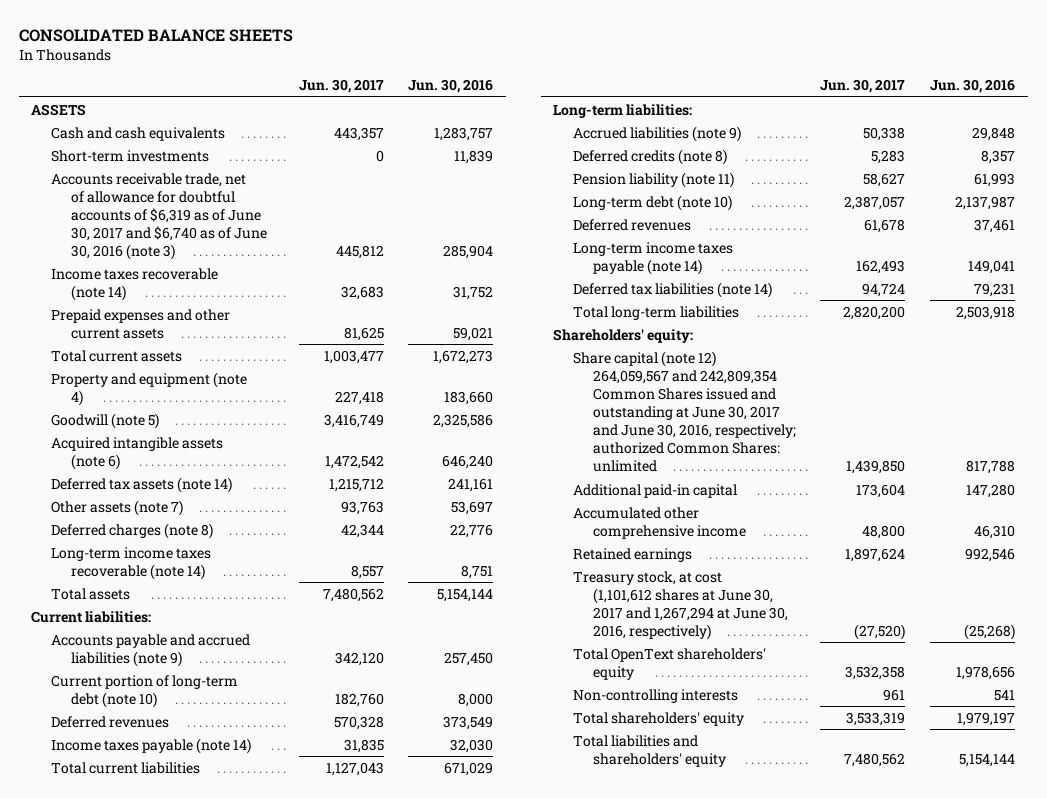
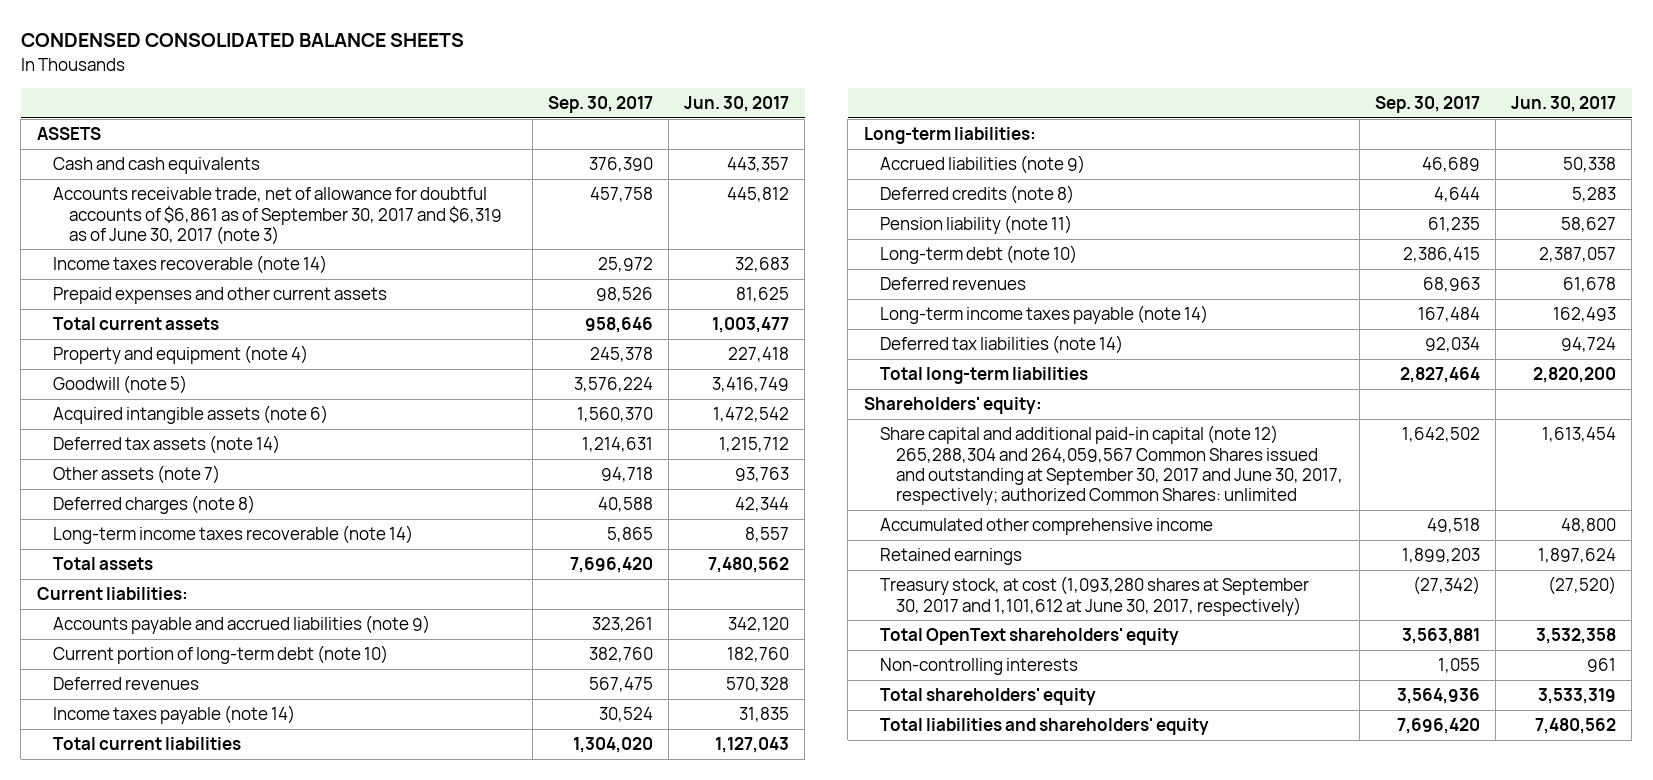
- CONSOLIDATED BALANCE SHEETS
+ CONDENSED CONSOLIDATED BALANCE SHEETS
- | Jun. 30, 2017 | Jun. 30, 2016
+ | Sep. 30, 2017 | Jun. 30, 2017
- Short-term investments | 0 | 11,839
- Accounts receivable trade, net of allowance for doubtful accounts of $6,319 as of June 30, 2017 and $6,740 as of June 30, 2016 (note 3) | 445,812 | 285,904
+ Accounts receivable trade, net of allowance for doubtful accounts of $6,861 as of September 30, 2017 and $6,319 as of June 30, 2017 (note 3) | 457,758 | 445,812
- Share capital (note 12) 264,059,567 and 242,809,354 Common Shares issued and outstanding at June 30, 2017 and June 30, 2016, respectively; authorized Common Shares: unlimited | 1,439,850 | 817,788
- Additional paid-in capital | 173,604 | 147,280
+ Share capital and additional paid-in capital (note 12) 265,288,304 and 264,059,567 Common Shares issued and outstanding at September 30, 2017 and June 30, 2017, respectively; authorized Common Shares: unlimited | 1,642,502 | 1,613,454
- Treasury stock, at cost (1,101,612 shares at June 30, 2017 and 1,267,294 at June 30, 2016, respectively) | (27,520) | (25,268)
+ Treasury stock, at cost (1,093,280 shares at September 30, 2017 and 1,101,612 at June 30, 2017, respectively) | (27,342) | (27,520)

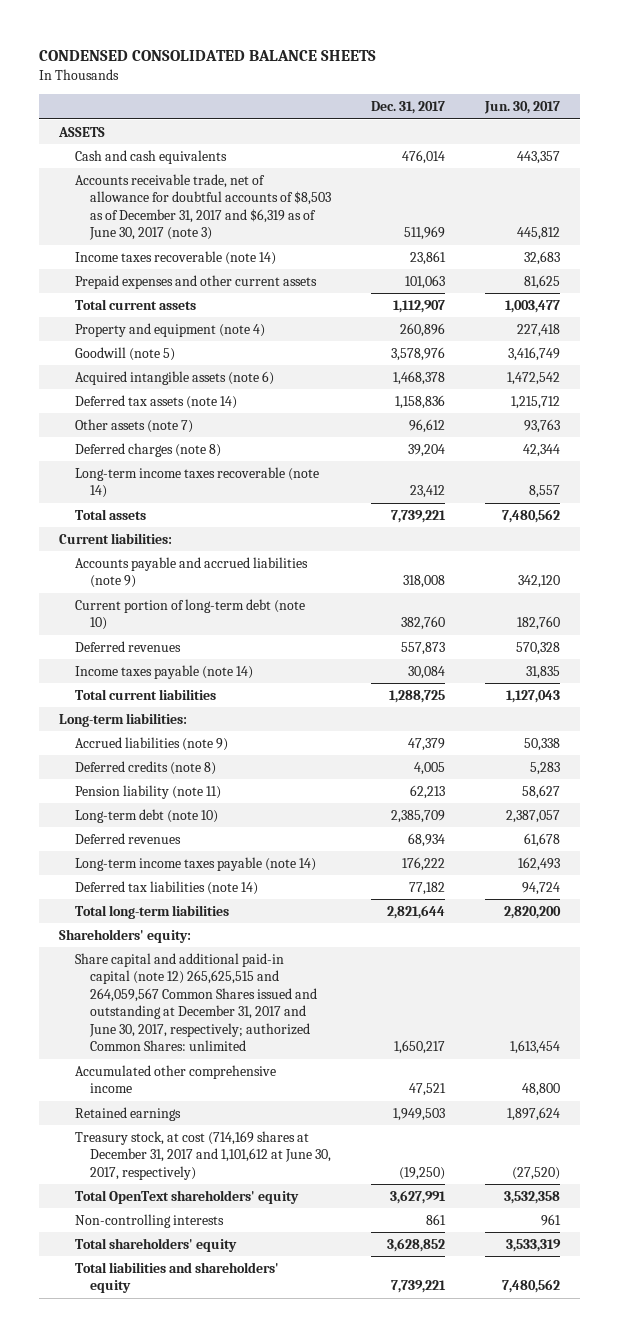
- | Sep. 30, 2017 | Jun. 30, 2017
+ | Dec. 31, 2017 | Jun. 30, 2017
- Accounts receivable trade, net of allowance for doubtful accounts of $6,861 as of September 30, 2017 and $6,319 as of June 30, 2017 (note 3) | 457,758 | 445,812
+ Accounts receivable trade, net of allowance for doubtful accounts of $8,503 as of December 31, 2017 and $6,319 as of June 30, 2017 (note 3) | 511,969 | 445,812
- Share capital and additional paid-in capital (note 12) 265,288,304 and 264,059,567 Common Shares issued and outstanding at September 30, 2017 and June 30, 2017, respectively; authorized Common Shares: unlimited | 1,642,502 | 1,613,454
+ Share capital and additional paid-in capital (note 12) 265,625,515 and 264,059,567 Common Shares issued and outstanding at December 31, 2017 and June 30, 2017, respectively; authorized Common Shares: unlimited | 1,650,217 | 1,613,454
- Treasury stock, at cost (1,093,280 shares at September 30, 2017 and 1,101,612 at June 30, 2017, respectively) | (27,342) | (27,520)
+ Treasury stock, at cost (714,169 shares at December 31, 2017 and 1,101,612 at June 30, 2017, respectively) | (19,250) | (27,520)

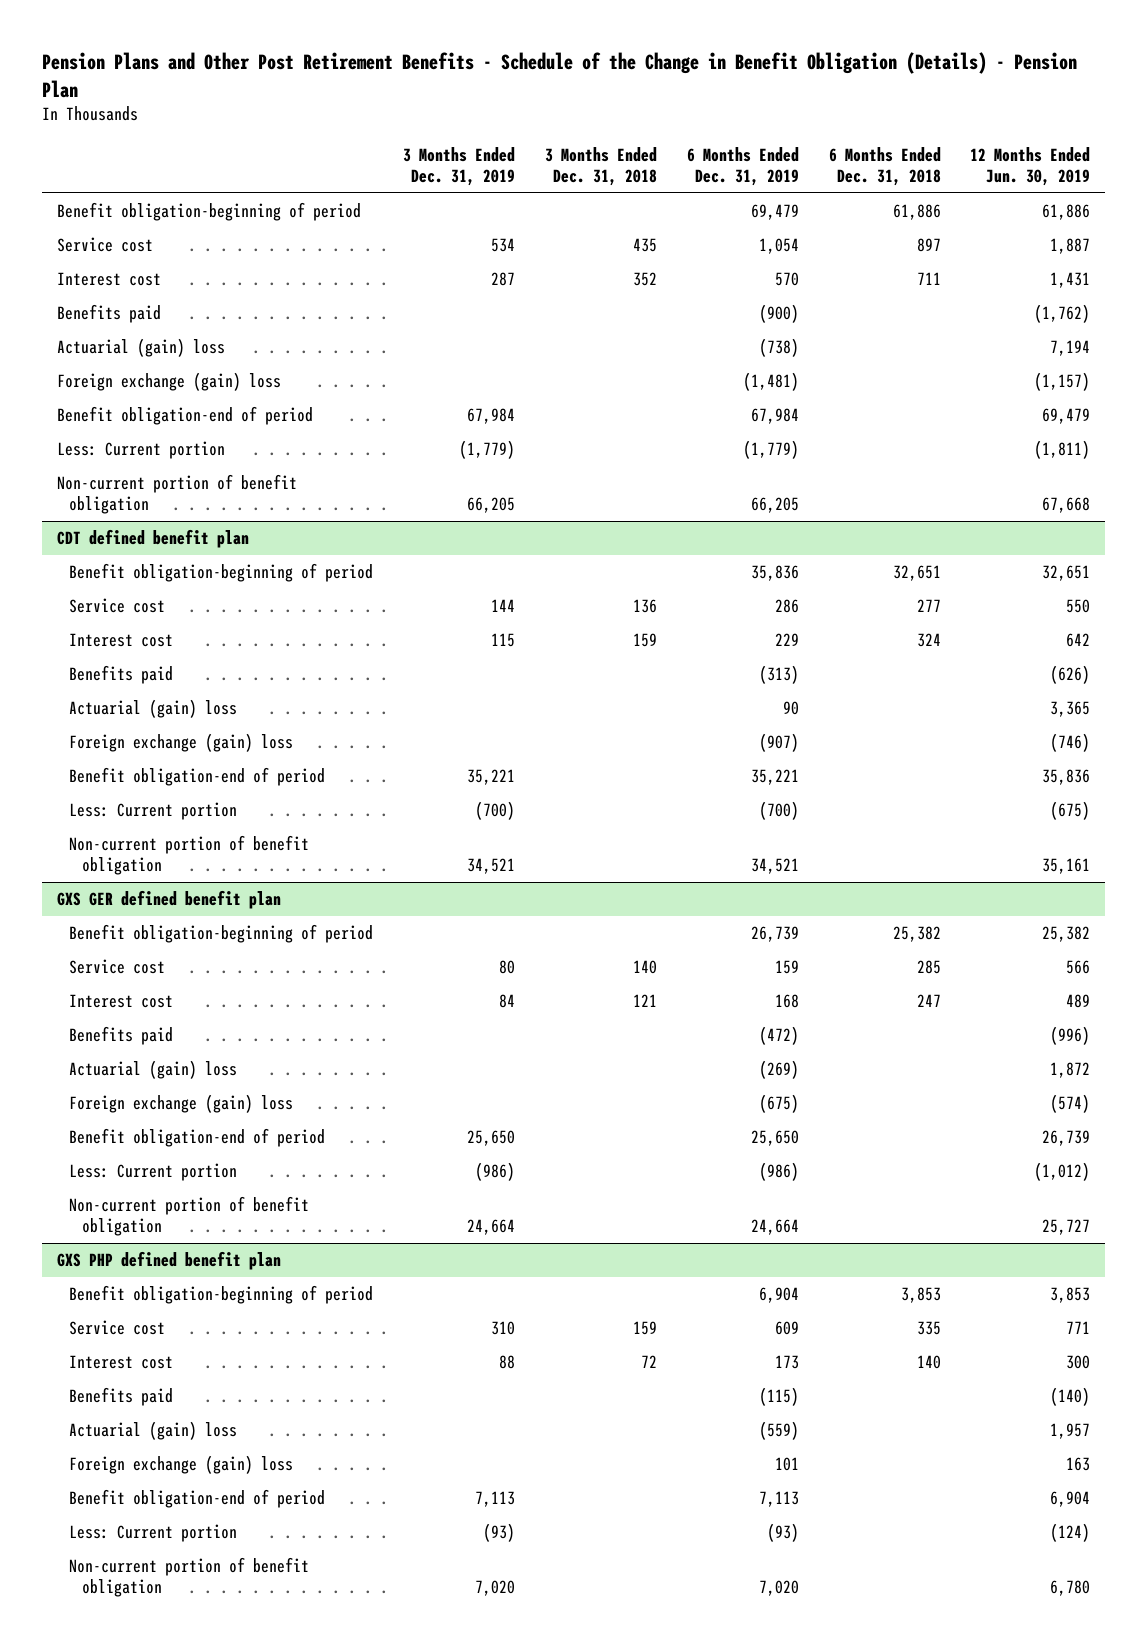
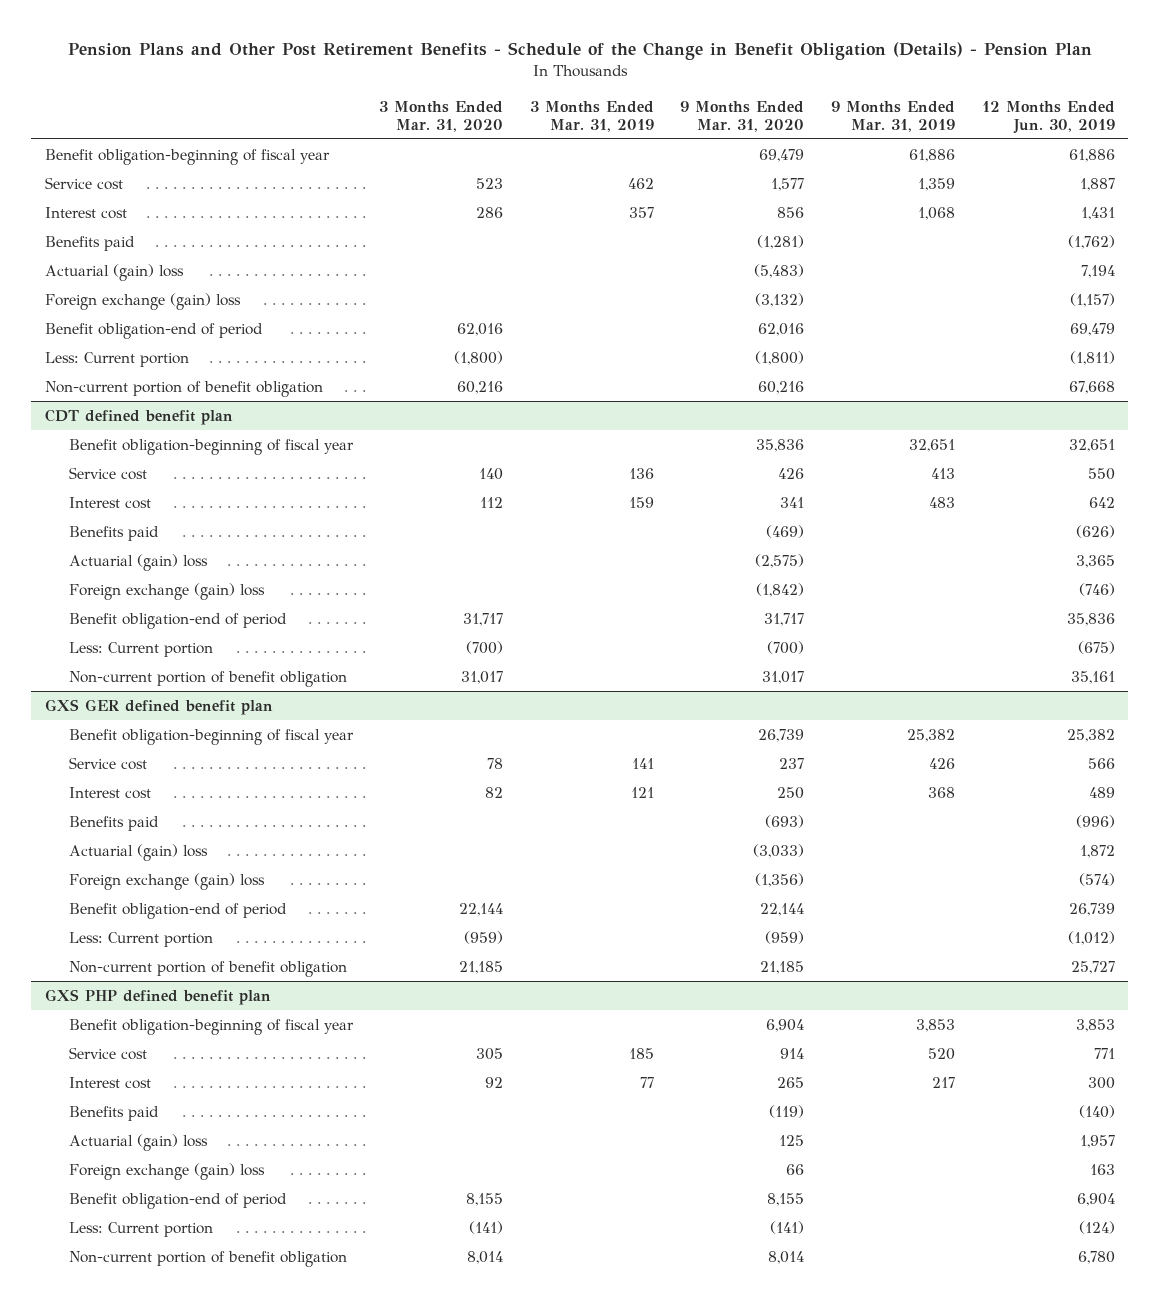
- | 3 Months Ended Dec. 31, 2019 | 3 Months Ended Dec. 31, 2018 | 6 Months Ended Dec. 31, 2019 | 6 Months Ended Dec. 31, 2018 | 12 Months Ended Jun. 30, 2019
+ | 3 Months Ended Mar. 31, 2020 | 3 Months Ended Mar. 31, 2019 | 9 Months Ended Mar. 31, 2020 | 9 Months Ended Mar. 31, 2019 | 12 Months Ended Jun. 30, 2019
- Benefit obligation-beginning of period | | | 69,479 | 61,886 | 61,886
+ Benefit obligation-beginning of fiscal year | | | 69,479 | 61,886 | 61,886
@ CDT defined benefit plan
- Benefit obligation-beginning of period | | | 35,836 | 32,651 | 32,651
+ Benefit obligation-beginning of fiscal year | | | 35,836 | 32,651 | 32,651
@ GXS GER defined benefit plan
- Benefit obligation-beginning of period | | | 26,739 | 25,382 | 25,382
+ Benefit obligation-beginning of fiscal year | | | 26,739 | 25,382 | 25,382
@ GXS PHP defined benefit plan
- Benefit obligation-beginning of period | | | 6,904 | 3,853 | 3,853
+ Benefit obligation-beginning of fiscal year | | | 6,904 | 3,853 | 3,853

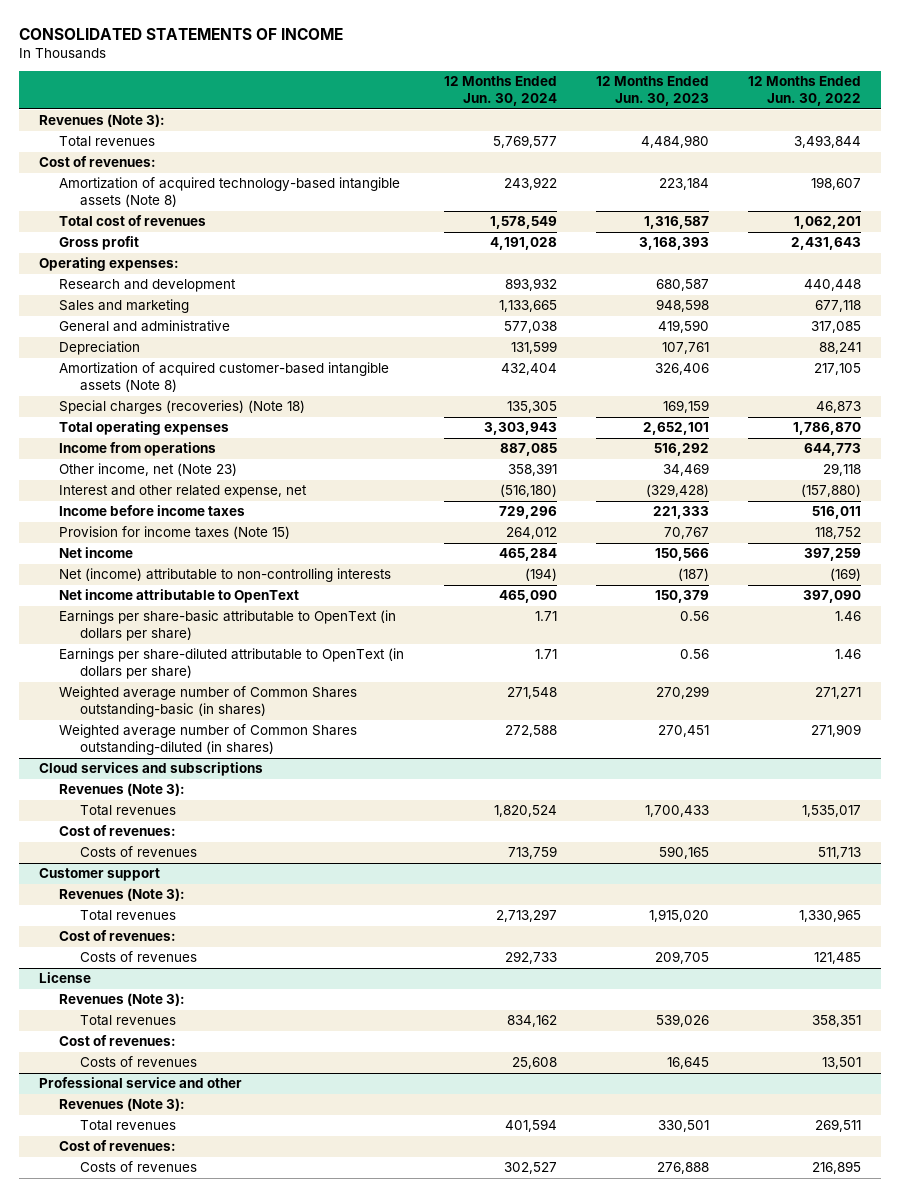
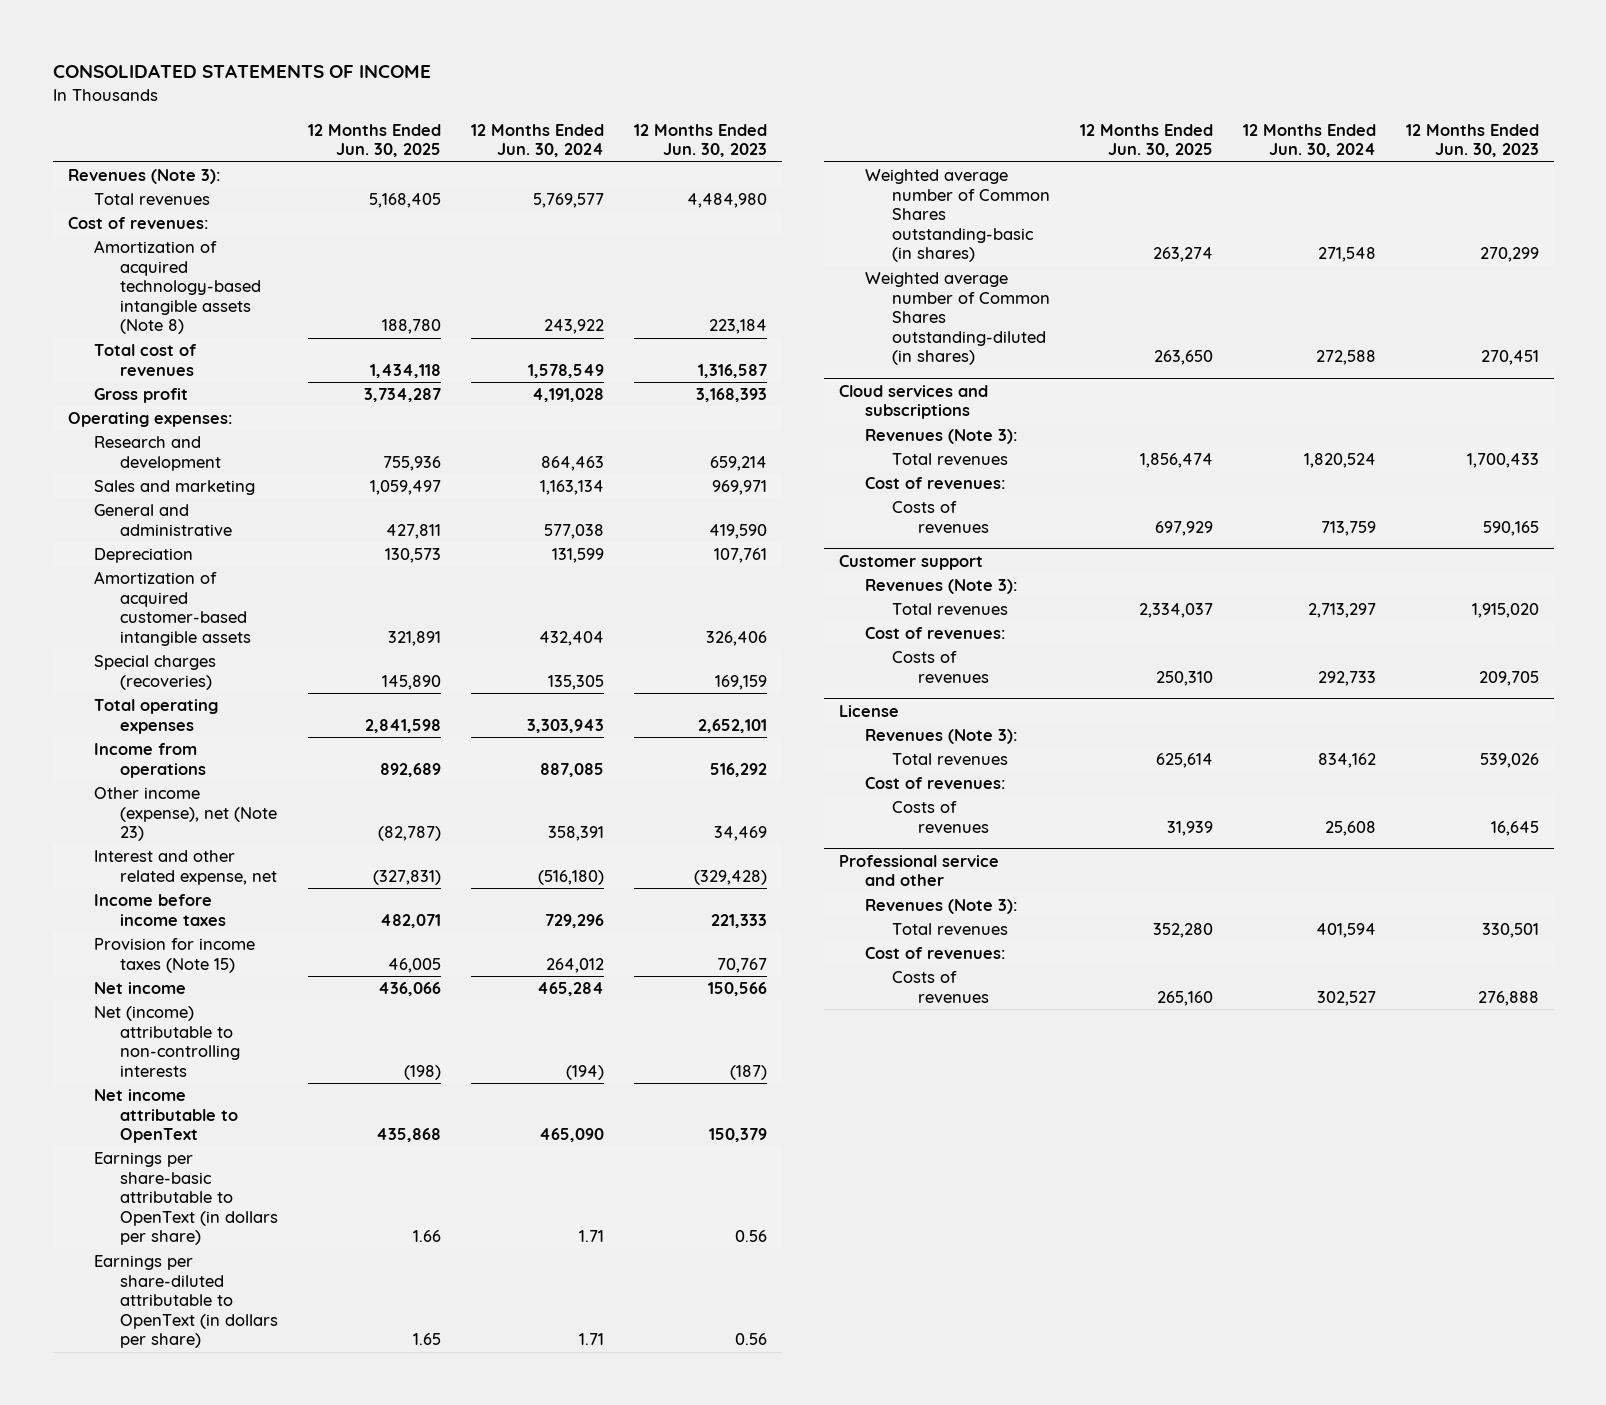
- | 12 Months Ended Jun. 30, 2024 | 12 Months Ended Jun. 30, 2023 | 12 Months Ended Jun. 30, 2022
+ | 12 Months Ended Jun. 30, 2025 | 12 Months Ended Jun. 30, 2024 | 12 Months Ended Jun. 30, 2023
- Research and development | 893,932 | 680,587 | 440,448
- Sales and marketing | 1,133,665 | 948,598 | 677,118
+ Research and development | 755,936 | 864,463 | 659,214
+ Sales and marketing | 1,059,497 | 1,163,134 | 969,971
- Amortization of acquired customer-based intangible assets (Note 8) | 432,404 | 326,406 | 217,105
- Special charges (recoveries) (Note 18) | 135,305 | 169,159 | 46,873
+ Amortization of acquired customer-based intangible assets | 321,891 | 432,404 | 326,406
+ Special charges (recoveries) | 145,890 | 135,305 | 169,159
- Other income, net (Note 23) | 358,391 | 34,469 | 29,118
+ Other income (expense), net (Note 23) | (82,787) | 358,391 | 34,469

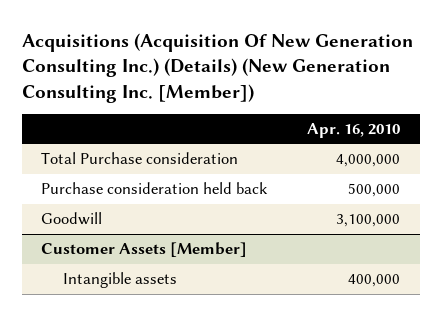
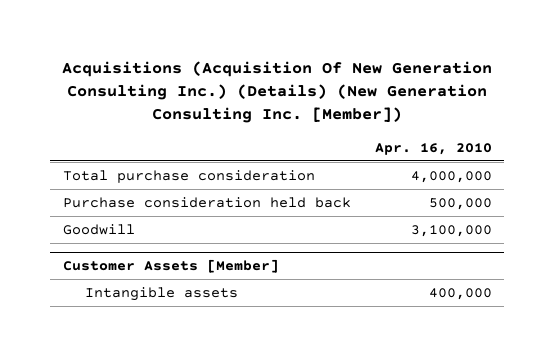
- Total Purchase consideration | 4,000,000
+ Total purchase consideration | 4,000,000

